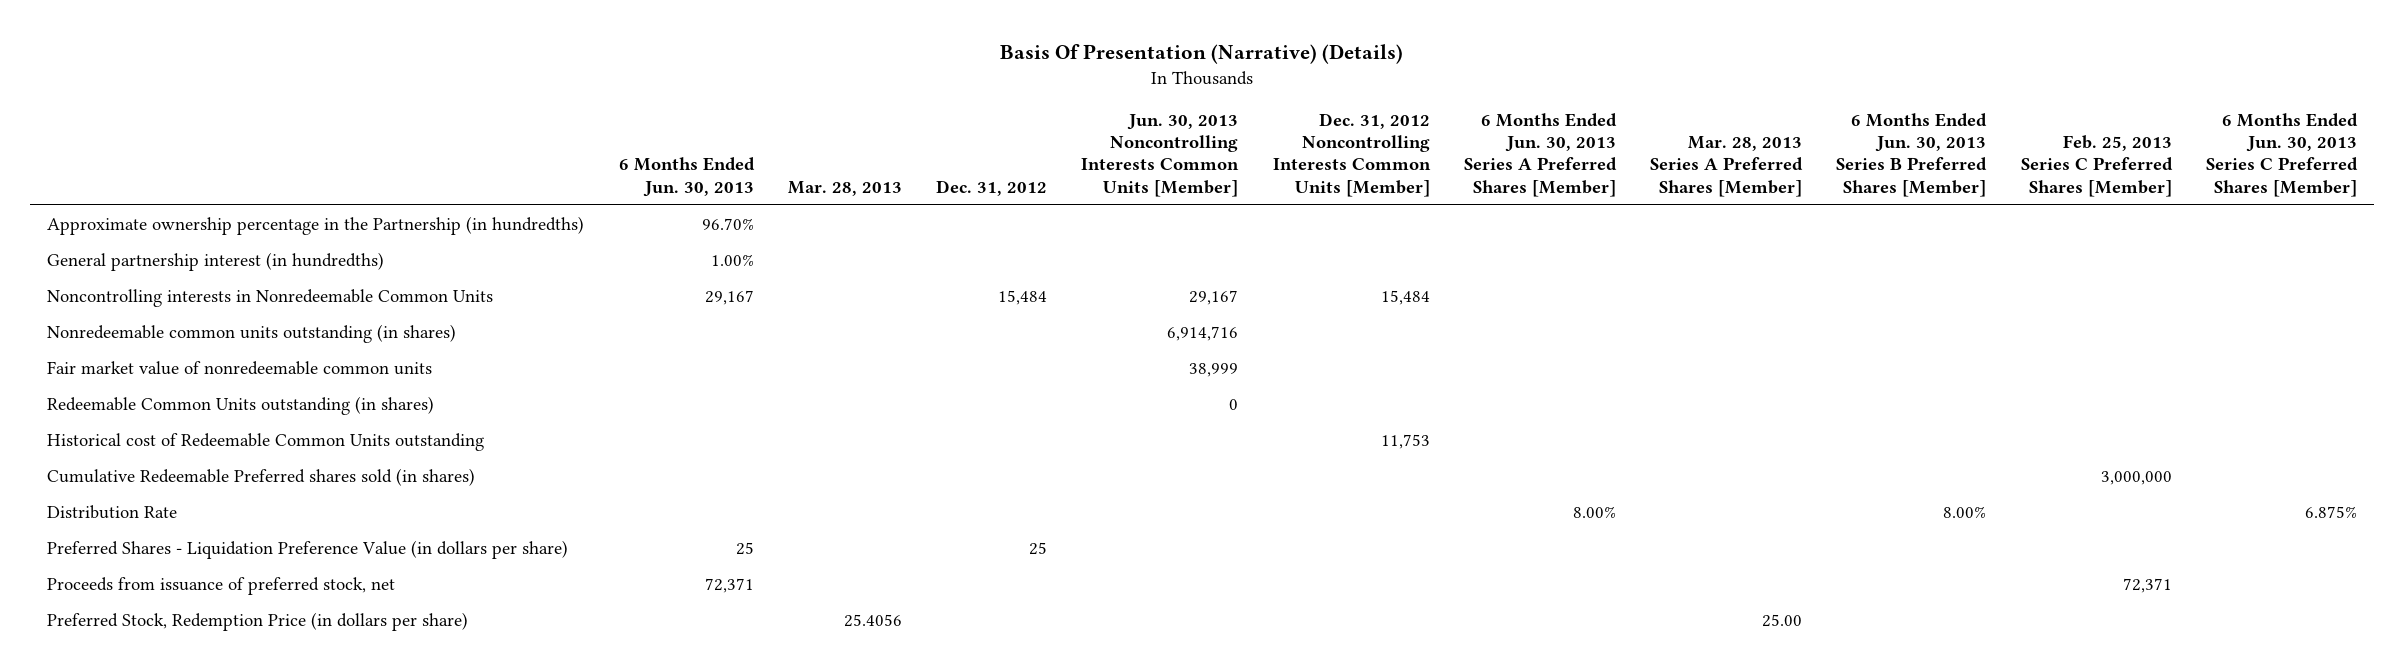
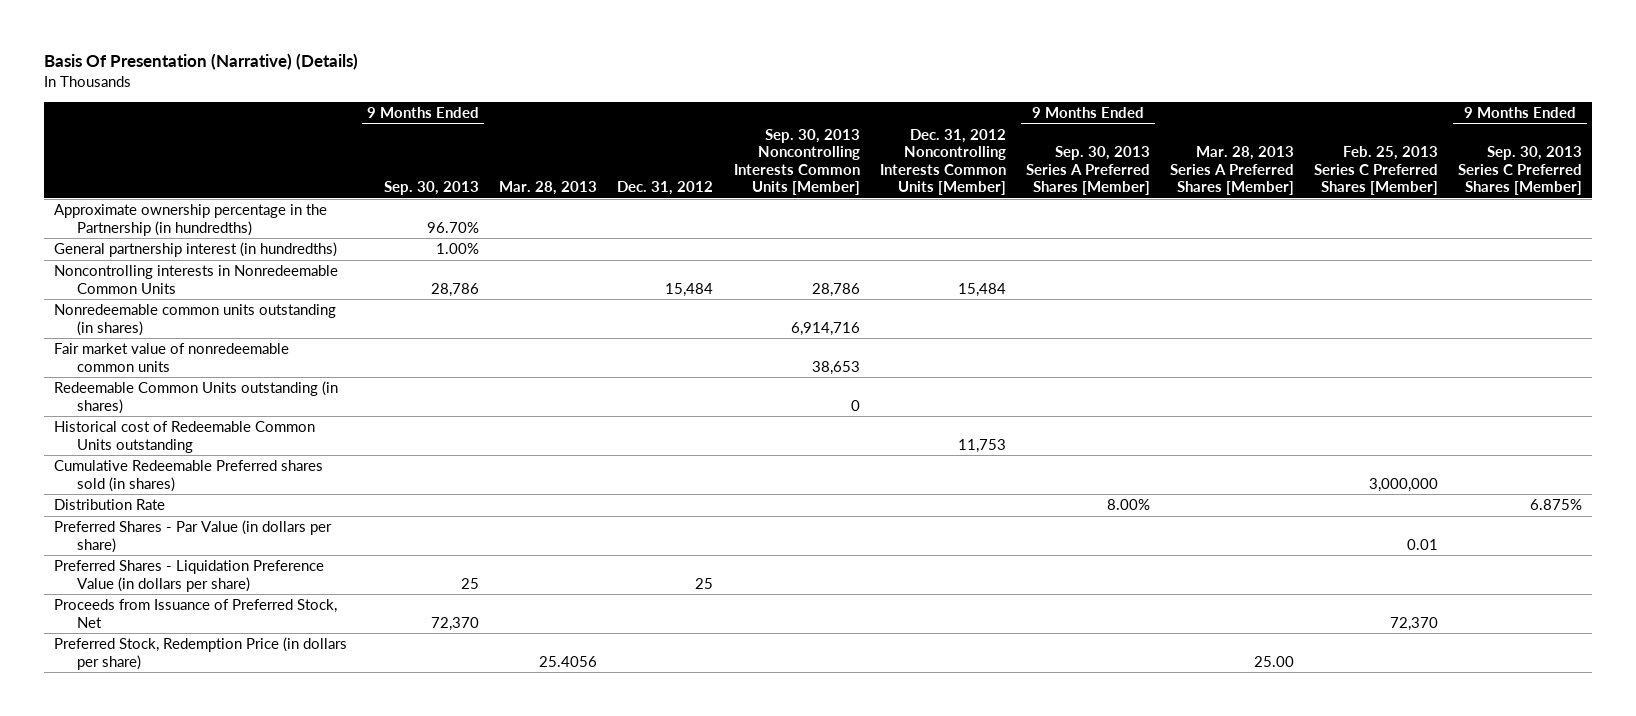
- | 6 Months Ended Jun. 30, 2013 | Mar. 28, 2013 | Dec. 31, 2012 | Jun. 30, 2013 Noncontrolling Interests Common Units [Member] | Dec. 31, 2012 Noncontrolling Interests Common Units [Member] | 6 Months Ended Jun. 30, 2013 Series A Preferred Shares [Member] | Mar. 28, 2013 Series A Preferred Shares [Member] | 6 Months Ended Jun. 30, 2013 Series B Preferred Shares [Member] | Feb. 25, 2013 Series C Preferred Shares [Member] | 6 Months Ended Jun. 30, 2013 Series C Preferred Shares [Member]
+ | 9 Months Ended Sep. 30, 2013 | Mar. 28, 2013 | Dec. 31, 2012 | Sep. 30, 2013 Noncontrolling Interests Common Units [Member] | Dec. 31, 2012 Noncontrolling Interests Common Units [Member] | 9 Months Ended Sep. 30, 2013 Series A Preferred Shares [Member] | Mar. 28, 2013 Series A Preferred Shares [Member] | Feb. 25, 2013 Series C Preferred Shares [Member] | 9 Months Ended Sep. 30, 2013 Series C Preferred Shares [Member]
+ Preferred Shares - Par Value (in dollars per share) | | | | | | | | 0.01 |
- Proceeds from issuance of preferred stock, net | 72,371 | | | | | | | | 72,371 |
+ Proceeds from Issuance of Preferred Stock, Net | 72,370 | | | | | | | 72,370 |

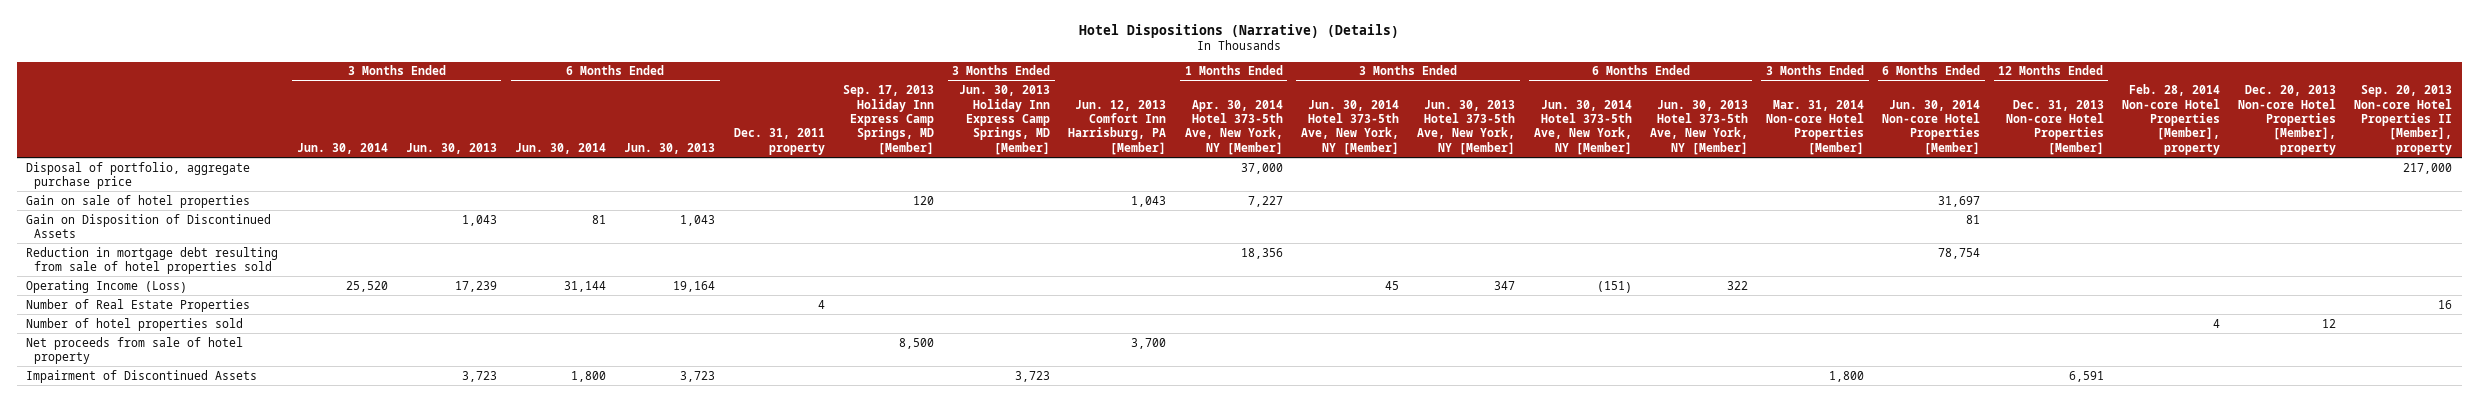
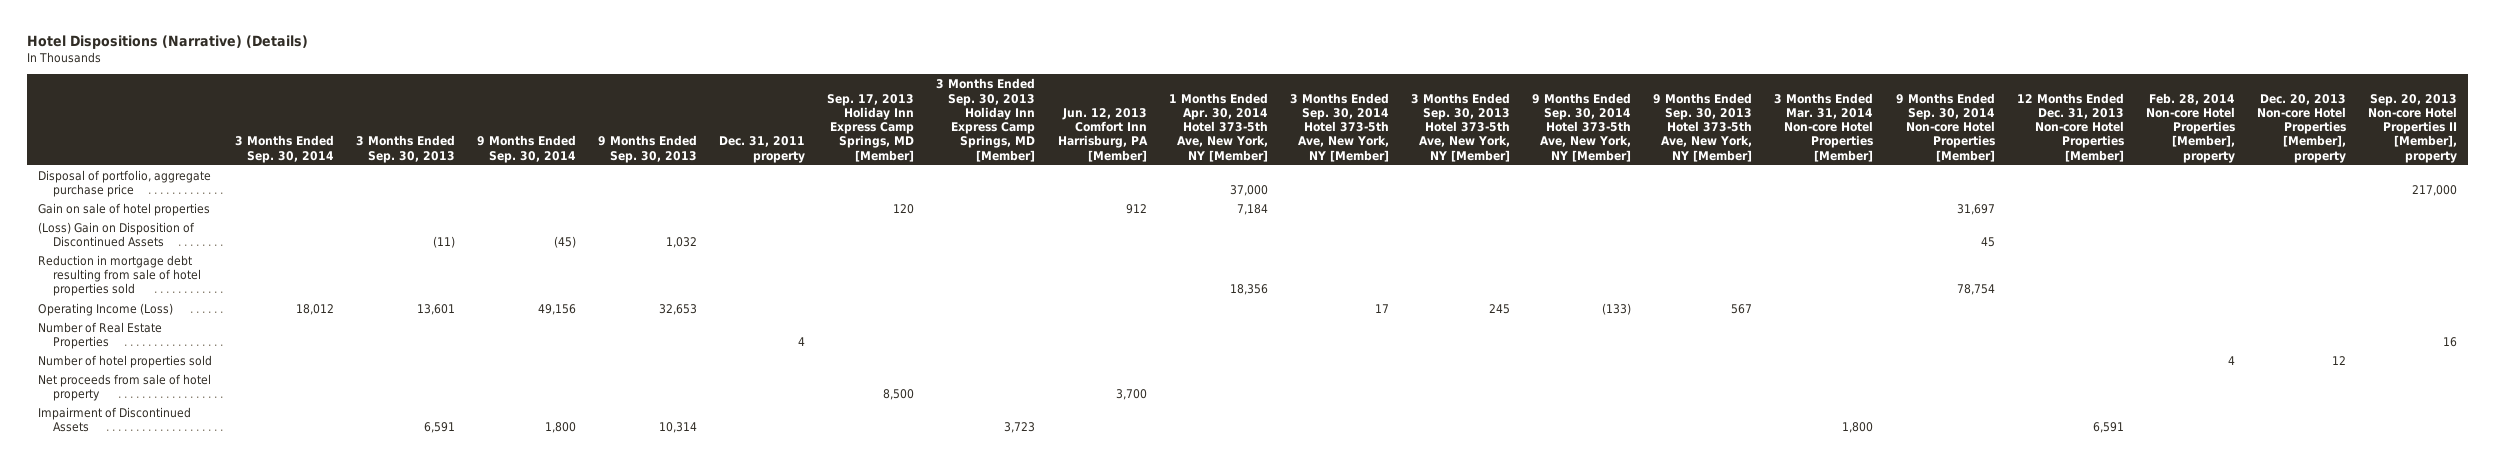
- | 3 Months Ended Jun. 30, 2014 | 3 Months Ended Jun. 30, 2013 | 6 Months Ended Jun. 30, 2014 | 6 Months Ended Jun. 30, 2013 | Dec. 31, 2011 property | Sep. 17, 2013 Holiday Inn Express Camp Springs, MD [Member] | 3 Months Ended Jun. 30, 2013 Holiday Inn Express Camp Springs, MD [Member] | Jun. 12, 2013 Comfort Inn Harrisburg, PA [Member] | 1 Months Ended Apr. 30, 2014 Hotel 373-5th Ave, New York, NY [Member] | 3 Months Ended Jun. 30, 2014 Hotel 373-5th Ave, New York, NY [Member] | 3 Months Ended Jun. 30, 2013 Hotel 373-5th Ave, New York, NY [Member] | 6 Months Ended Jun. 30, 2014 Hotel 373-5th Ave, New York, NY [Member] | 6 Months Ended Jun. 30, 2013 Hotel 373-5th Ave, New York, NY [Member] | 3 Months Ended Mar. 31, 2014 Non-core Hotel Properties [Member] | 6 Months Ended Jun. 30, 2014 Non-core Hotel Properties [Member] | 12 Months Ended Dec. 31, 2013 Non-core Hotel Properties [Member] | Feb. 28, 2014 Non-core Hotel Properties [Member], property | Dec. 20, 2013 Non-core Hotel Properties [Member], property | Sep. 20, 2013 Non-core Hotel Properties II [Member], property
+ | 3 Months Ended Sep. 30, 2014 | 3 Months Ended Sep. 30, 2013 | 9 Months Ended Sep. 30, 2014 | 9 Months Ended Sep. 30, 2013 | Dec. 31, 2011 property | Sep. 17, 2013 Holiday Inn Express Camp Springs, MD [Member] | 3 Months Ended Sep. 30, 2013 Holiday Inn Express Camp Springs, MD [Member] | Jun. 12, 2013 Comfort Inn Harrisburg, PA [Member] | 1 Months Ended Apr. 30, 2014 Hotel 373-5th Ave, New York, NY [Member] | 3 Months Ended Sep. 30, 2014 Hotel 373-5th Ave, New York, NY [Member] | 3 Months Ended Sep. 30, 2013 Hotel 373-5th Ave, New York, NY [Member] | 9 Months Ended Sep. 30, 2014 Hotel 373-5th Ave, New York, NY [Member] | 9 Months Ended Sep. 30, 2013 Hotel 373-5th Ave, New York, NY [Member] | 3 Months Ended Mar. 31, 2014 Non-core Hotel Properties [Member] | 9 Months Ended Sep. 30, 2014 Non-core Hotel Properties [Member] | 12 Months Ended Dec. 31, 2013 Non-core Hotel Properties [Member] | Feb. 28, 2014 Non-core Hotel Properties [Member], property | Dec. 20, 2013 Non-core Hotel Properties [Member], property | Sep. 20, 2013 Non-core Hotel Properties II [Member], property
- Gain on sale of hotel properties | | | | | | 120 | | 1,043 | 7,227 | | | | | | 31,697 | | | |
- Gain on Disposition of Discontinued Assets | | 1,043 | 81 | 1,043 | | | | | | | | | | | 81 | | | |
+ Gain on sale of hotel properties | | | | | | 120 | | 912 | 7,184 | | | | | | 31,697 | | | |
+ (Loss) Gain on Disposition of Discontinued Assets | | (11) | (45) | 1,032 | | | | | | | | | | | 45 | | | |

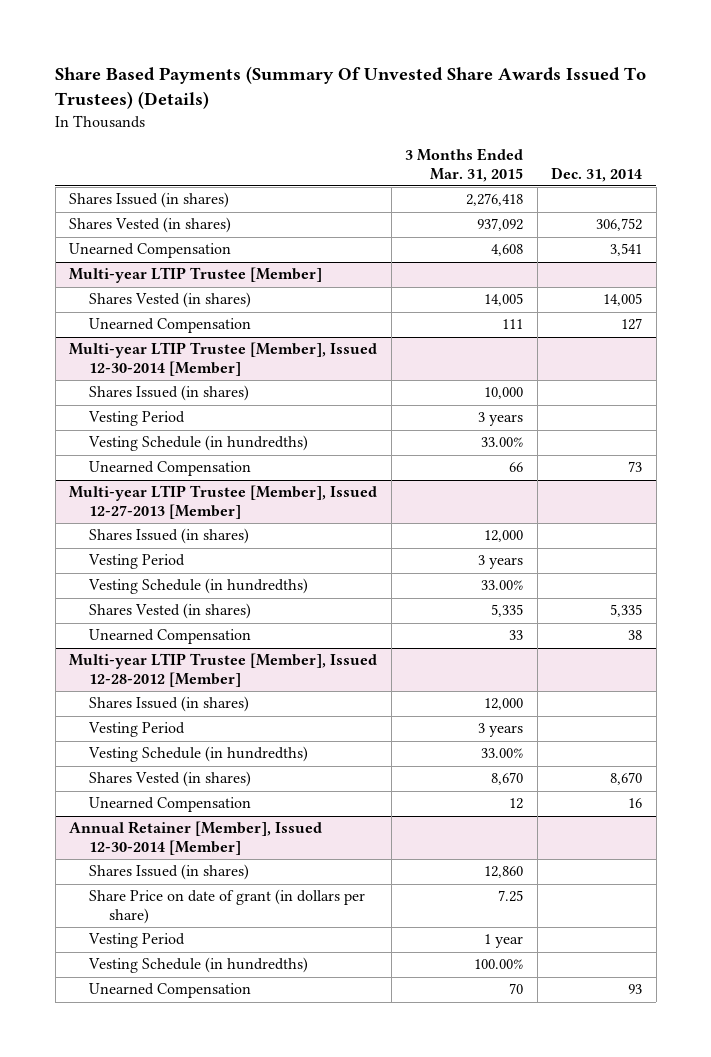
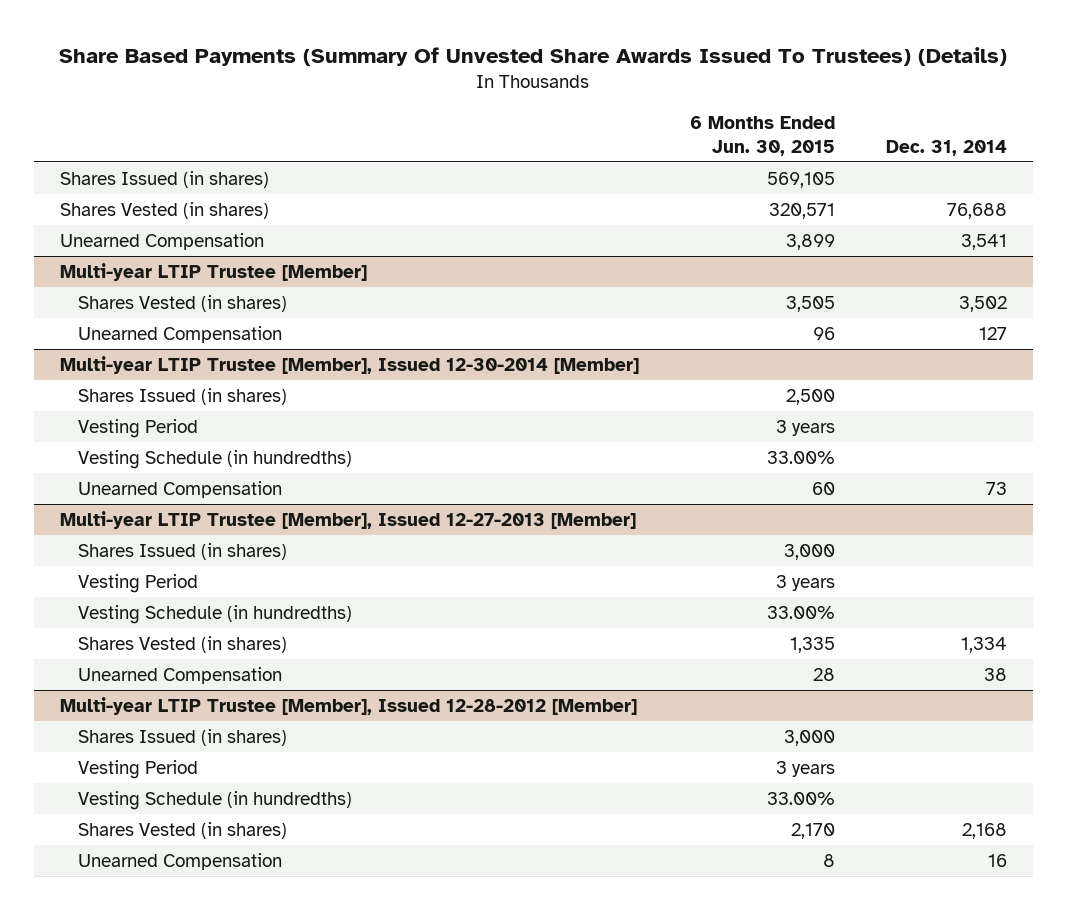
- | 3 Months Ended Mar. 31, 2015 | Dec. 31, 2014
+ | 6 Months Ended Jun. 30, 2015 | Dec. 31, 2014
- Shares Vested (in shares) | 937,092 | 306,752
+ Shares Vested (in shares) | 320,571 | 76,688
@ Multi-year LTIP Trustee [Member]
- Shares Vested (in shares) | 14,005 | 14,005
+ Shares Vested (in shares) | 3,505 | 3,502
@ Multi-year LTIP Trustee [Member], Issued 12-27-2013 [Member]
- Shares Vested (in shares) | 5,335 | 5,335
+ Shares Vested (in shares) | 1,335 | 1,334
@ Multi-year LTIP Trustee [Member], Issued 12-28-2012 [Member]
- Shares Vested (in shares) | 8,670 | 8,670
+ Shares Vested (in shares) | 2,170 | 2,168
- Annual Retainer [Member], Issued 12-30-2014 [Member]
- Shares Issued (in shares) | 12,860 |
- Share Price on date of grant (in dollars per share) | 7.25 |
- Vesting Period | 1 year |
- Vesting Schedule (in hundredths) | 100.00% |
- Unearned Compensation | 70 | 93

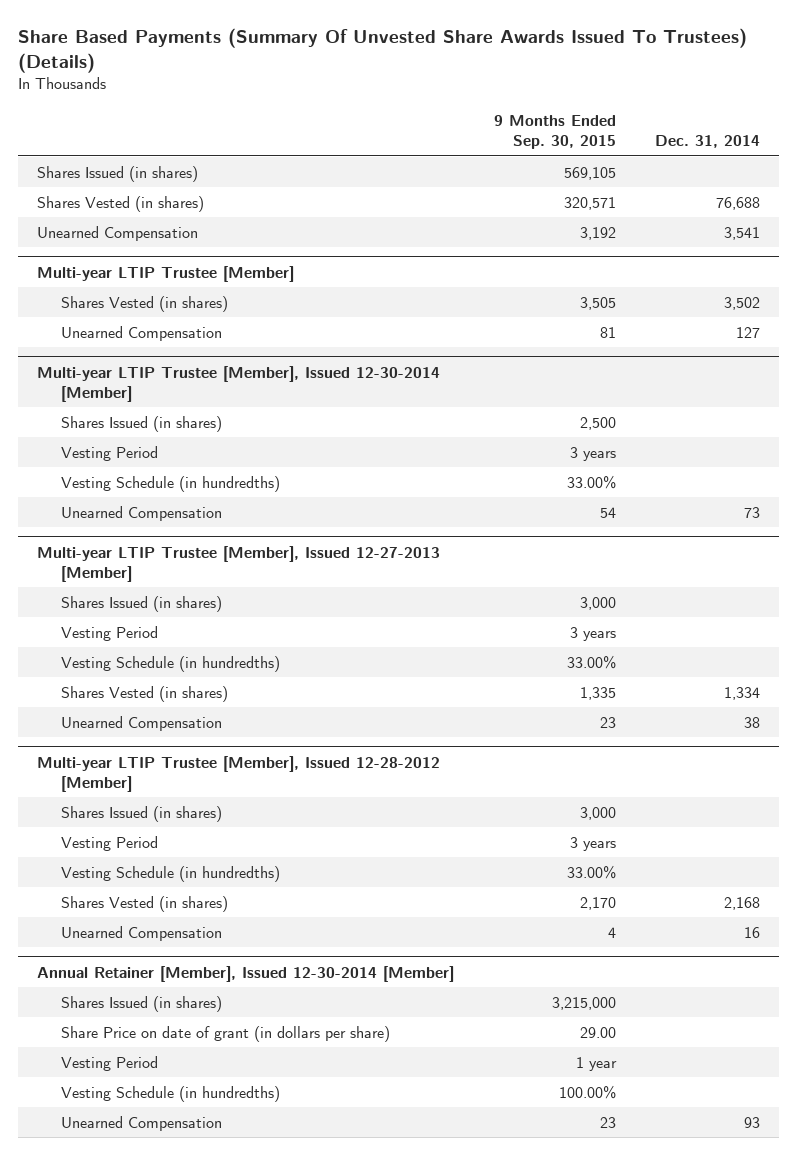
- | 6 Months Ended Jun. 30, 2015 | Dec. 31, 2014
+ | 9 Months Ended Sep. 30, 2015 | Dec. 31, 2014
+ Annual Retainer [Member], Issued 12-30-2014 [Member]
+ Shares Issued (in shares) | 3,215,000 |
+ Share Price on date of grant (in dollars per share) | 29.00 |
+ Vesting Period | 1 year |
+ Vesting Schedule (in hundredths) | 100.00% |
+ Unearned Compensation | 23 | 93

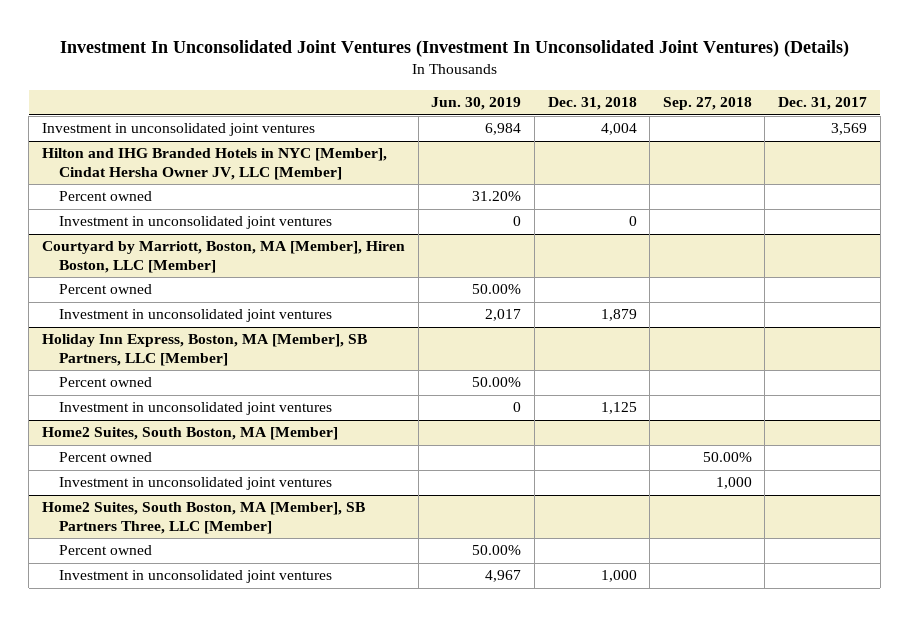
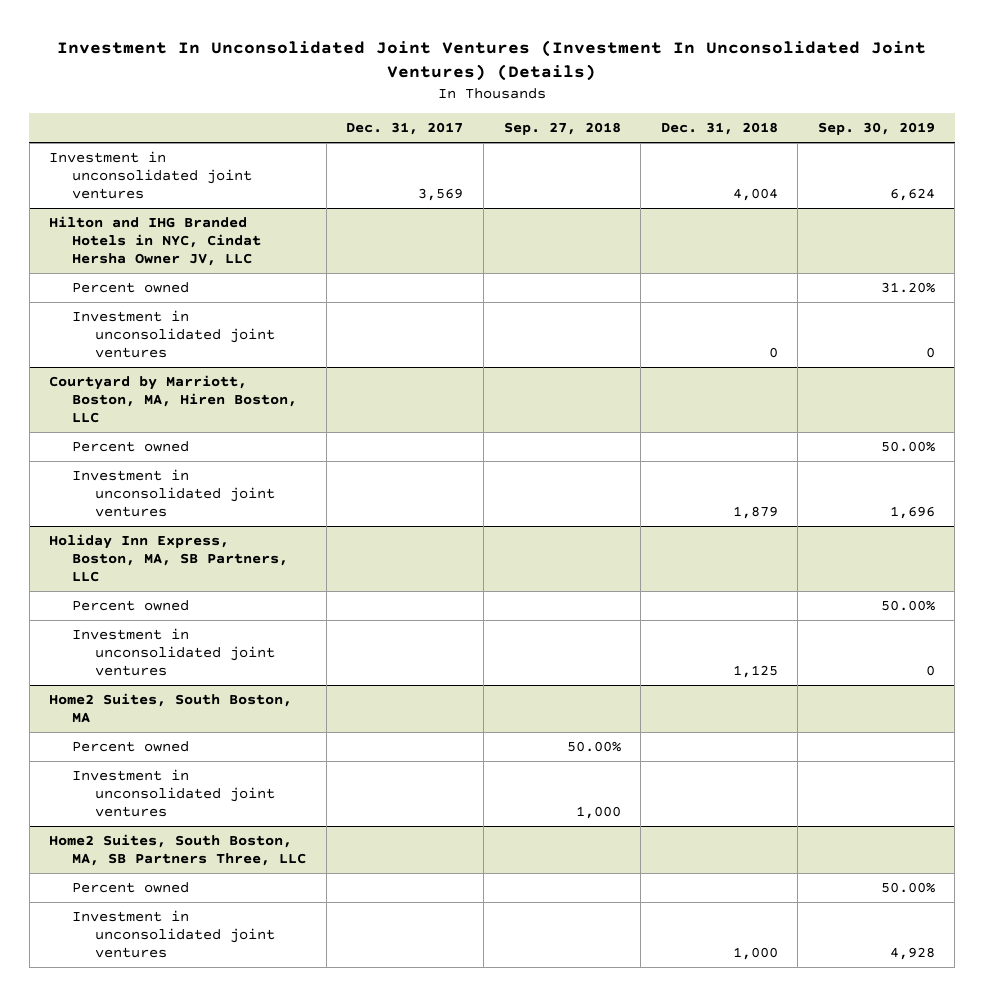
- | Jun. 30, 2019 | Dec. 31, 2018 | Sep. 27, 2018 | Dec. 31, 2017
+ | Dec. 31, 2017 | Sep. 27, 2018 | Dec. 31, 2018 | Sep. 30, 2019
- Hilton and IHG Branded Hotels in NYC [Member], Cindat Hersha Owner JV, LLC [Member]
+ Hilton and IHG Branded Hotels in NYC, Cindat Hersha Owner JV, LLC
- Courtyard by Marriott, Boston, MA [Member], Hiren Boston, LLC [Member]
+ Courtyard by Marriott, Boston, MA, Hiren Boston, LLC
- Holiday Inn Express, Boston, MA [Member], SB Partners, LLC [Member]
+ Holiday Inn Express, Boston, MA, SB Partners, LLC
- Home2 Suites, South Boston, MA [Member]
+ Home2 Suites, South Boston, MA
- Home2 Suites, South Boston, MA [Member], SB Partners Three, LLC [Member]
+ Home2 Suites, South Boston, MA, SB Partners Three, LLC

